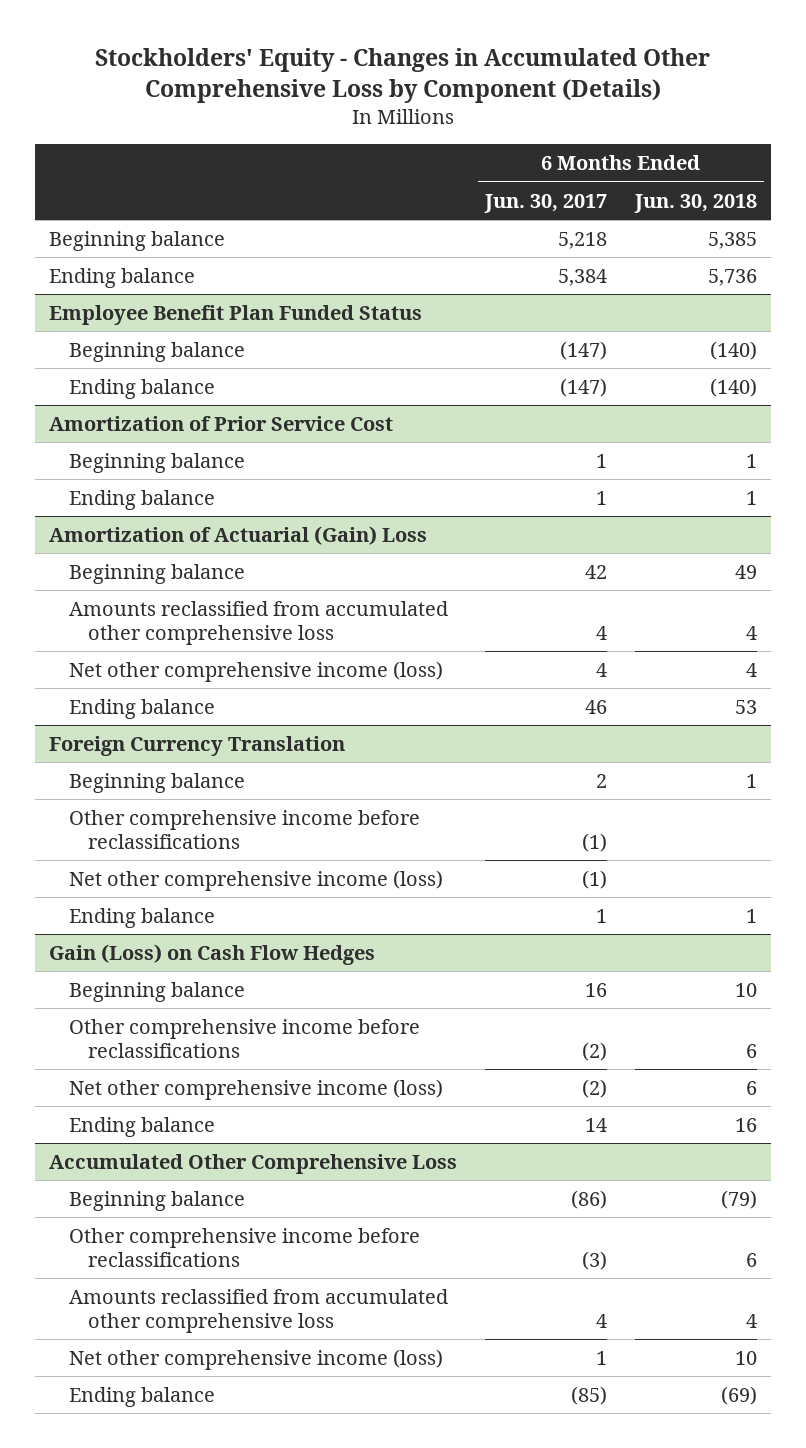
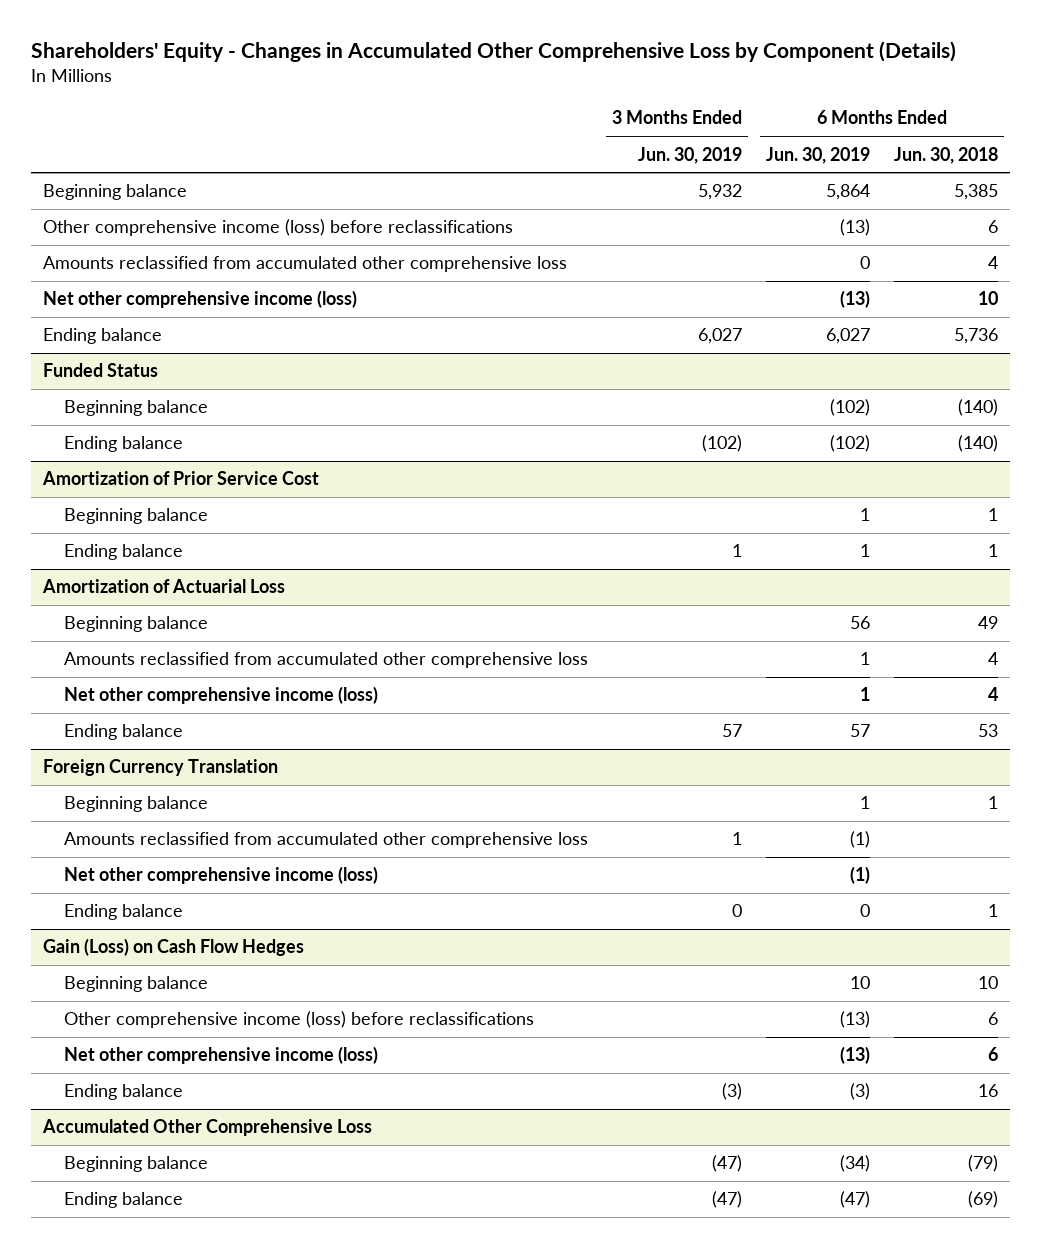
- Stockholders' Equity - Changes in Accumulated Other Comprehensive Loss by Component (Details)
+ Shareholders' Equity - Changes in Accumulated Other Comprehensive Loss by Component (Details)
- | 6 Months Ended Jun. 30, 2017 | 6 Months Ended Jun. 30, 2018
+ | 3 Months Ended Jun. 30, 2019 | 6 Months Ended Jun. 30, 2019 | 6 Months Ended Jun. 30, 2018
+ Other comprehensive income (loss) before reclassifications | | (13) | 6
+ Amounts reclassified from accumulated other comprehensive loss | | 0 | 4
+ Net other comprehensive income (loss) | | (13) | 10
- Employee Benefit Plan Funded Status
+ Funded Status
- Amortization of Actuarial (Gain) Loss
+ Amortization of Actuarial Loss
@ Foreign Currency Translation
- Other comprehensive income before reclassifications | (1) |
+ Amounts reclassified from accumulated other comprehensive loss | 1 | (1) |
@ Gain (Loss) on Cash Flow Hedges
- Other comprehensive income before reclassifications | (2) | 6
+ Other comprehensive income (loss) before reclassifications | | (13) | 6
@ Accumulated Other Comprehensive Loss
- Other comprehensive income before reclassifications | (3) | 6
- Amounts reclassified from accumulated other comprehensive loss | 4 | 4
- Net other comprehensive income (loss) | 1 | 10

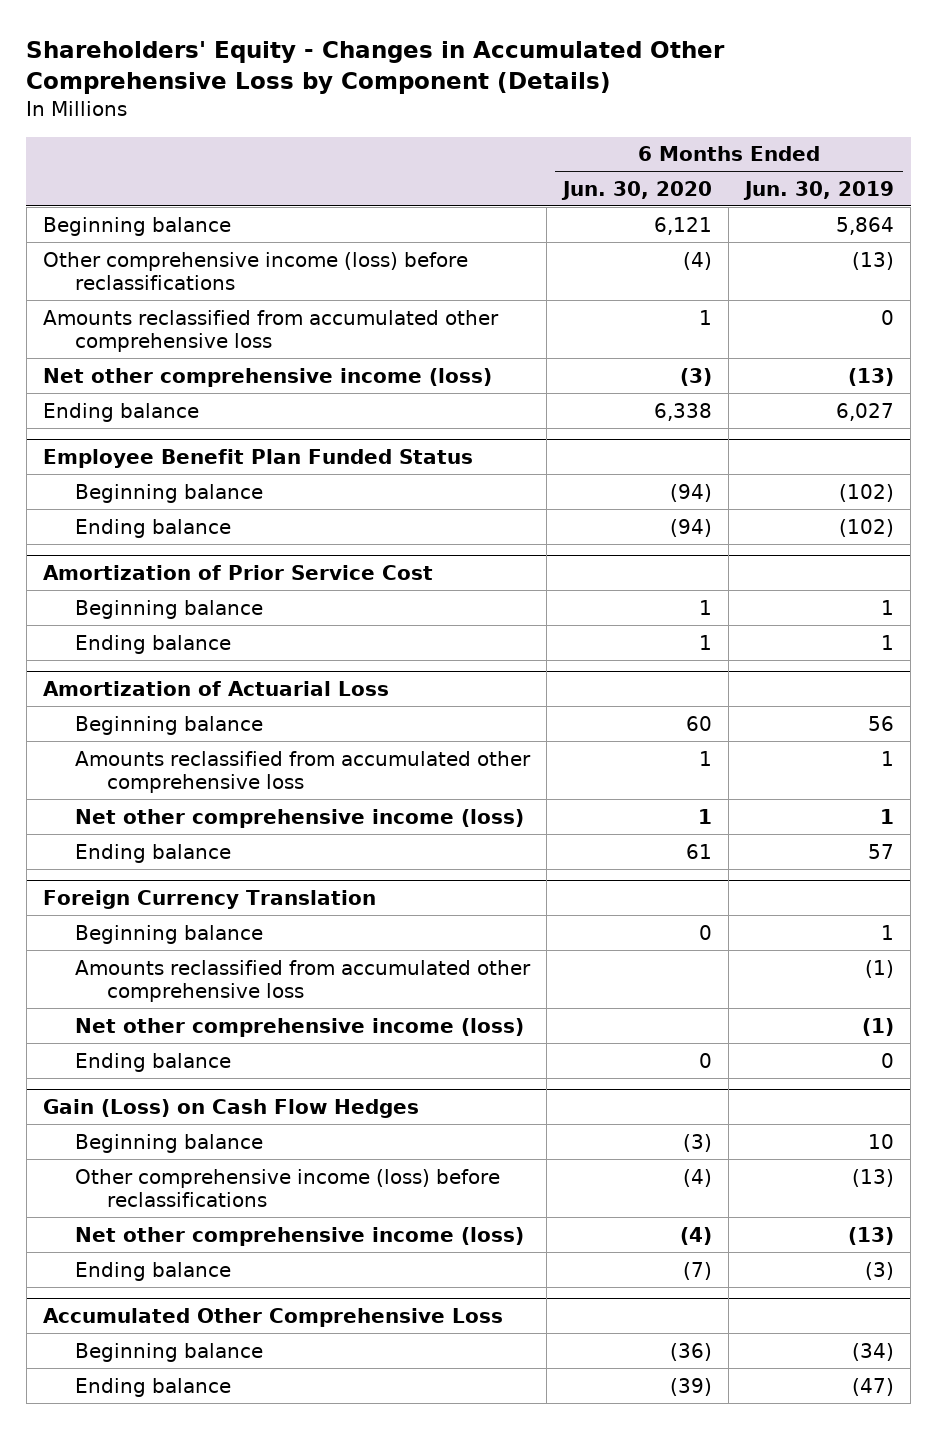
- | 3 Months Ended Jun. 30, 2019 | 6 Months Ended Jun. 30, 2019 | 6 Months Ended Jun. 30, 2018
+ | 6 Months Ended Jun. 30, 2020 | 6 Months Ended Jun. 30, 2019
- Funded Status
+ Employee Benefit Plan Funded Status

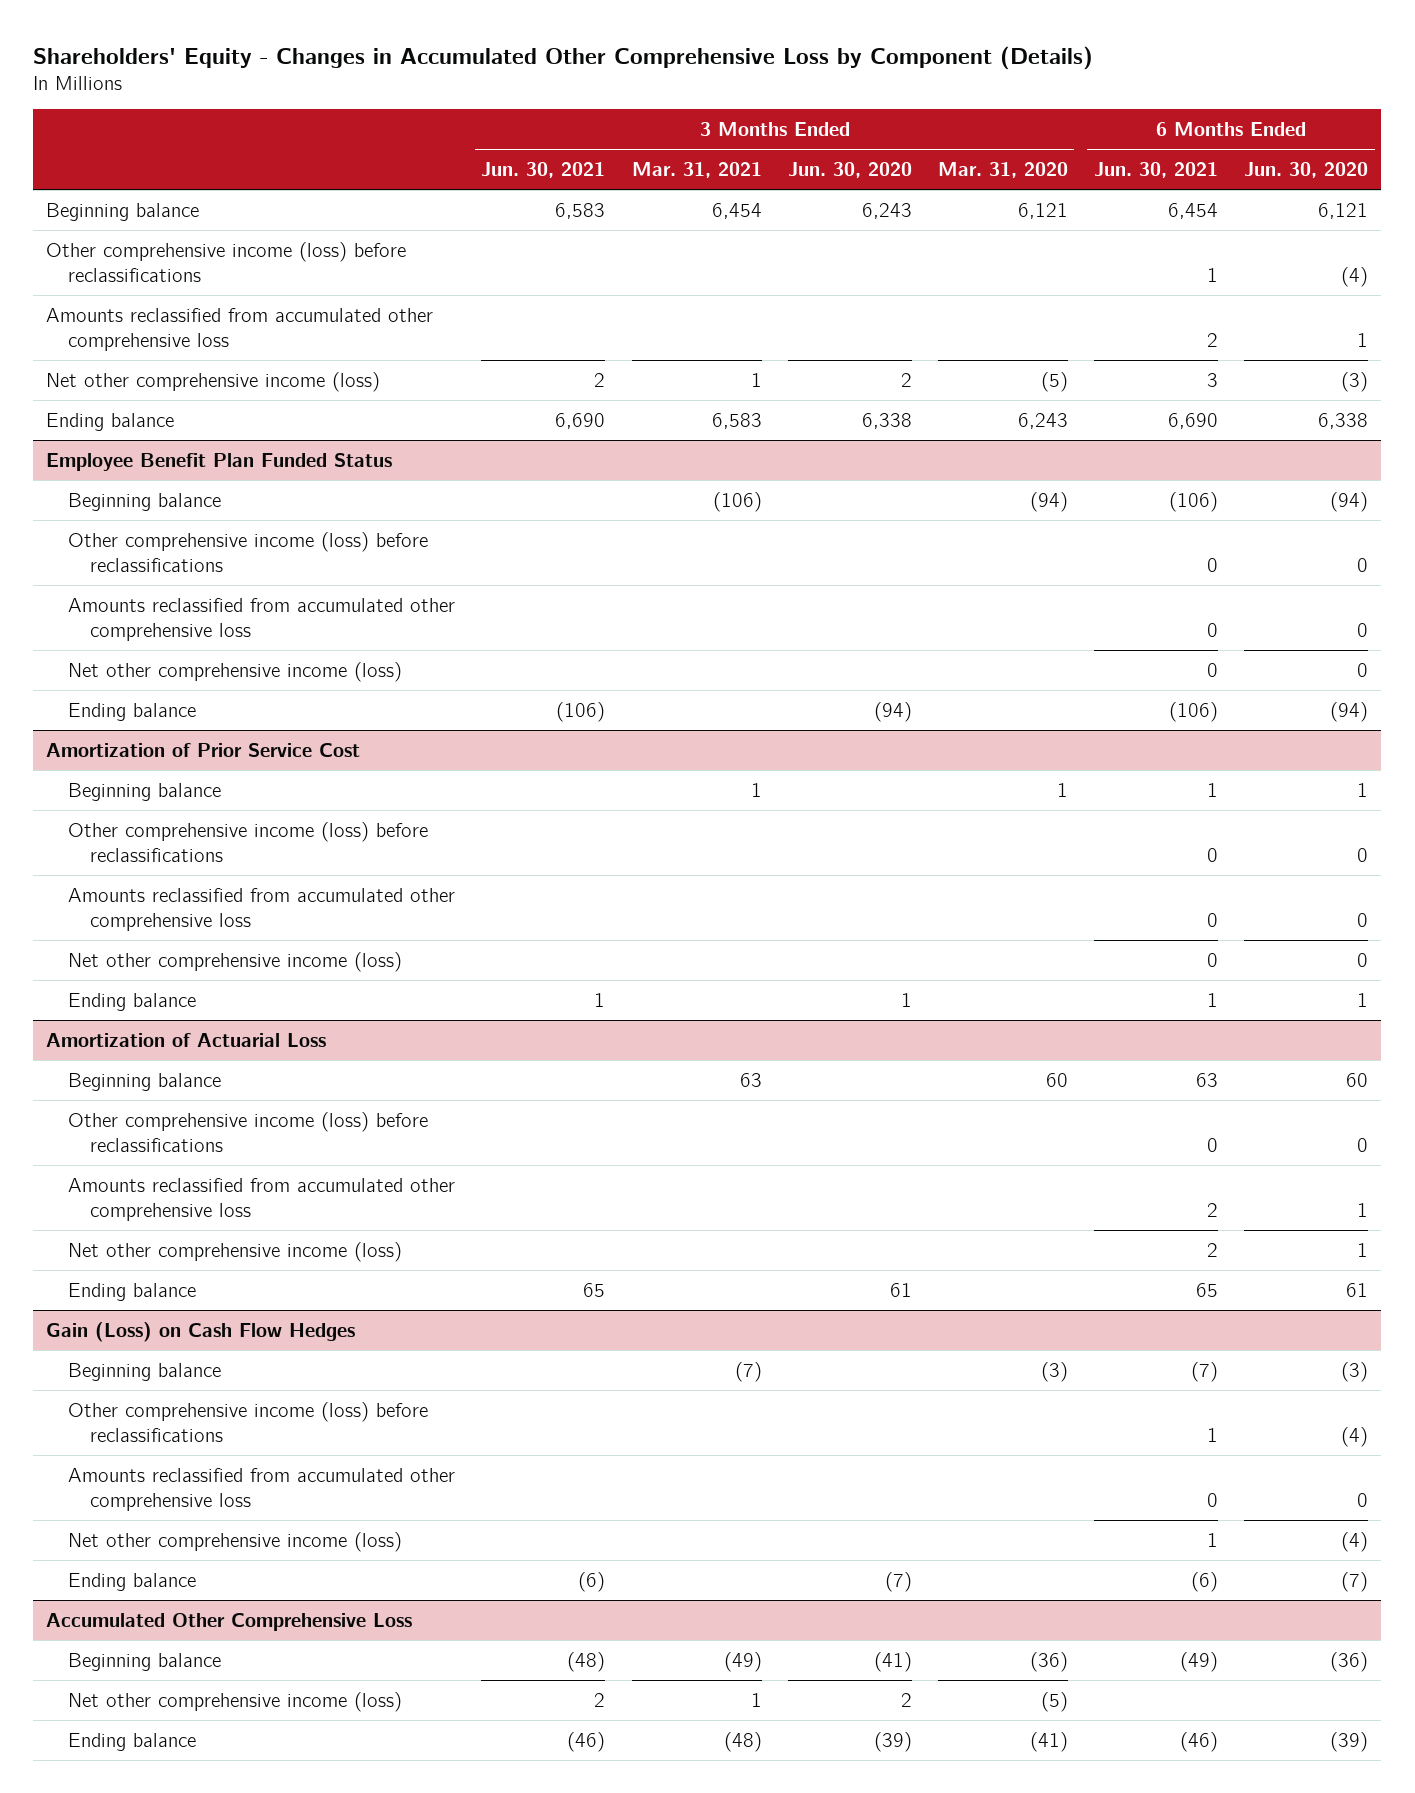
- | 6 Months Ended Jun. 30, 2020 | 6 Months Ended Jun. 30, 2019
+ | 3 Months Ended Jun. 30, 2021 | 3 Months Ended Mar. 31, 2021 | 3 Months Ended Jun. 30, 2020 | 3 Months Ended Mar. 31, 2020 | 6 Months Ended Jun. 30, 2021 | 6 Months Ended Jun. 30, 2020
@ Employee Benefit Plan Funded Status
+ Other comprehensive income (loss) before reclassifications | | | | | 0 | 0
+ Amounts reclassified from accumulated other comprehensive loss | | | | | 0 | 0
+ Net other comprehensive income (loss) | | | | | 0 | 0
@ Amortization of Prior Service Cost
+ Other comprehensive income (loss) before reclassifications | | | | | 0 | 0
+ Amounts reclassified from accumulated other comprehensive loss | | | | | 0 | 0
+ Net other comprehensive income (loss) | | | | | 0 | 0
@ Amortization of Actuarial Loss
+ Other comprehensive income (loss) before reclassifications | | | | | 0 | 0
- Foreign Currency Translation
- Beginning balance | 0 | 1
- Amounts reclassified from accumulated other comprehensive loss | | (1)
- Net other comprehensive income (loss) | | (1)
- Ending balance | 0 | 0
@ Gain (Loss) on Cash Flow Hedges
+ Amounts reclassified from accumulated other comprehensive loss | | | | | 0 | 0
@ Accumulated Other Comprehensive Loss
+ Net other comprehensive income (loss) | 2 | 1 | 2 | (5) | |

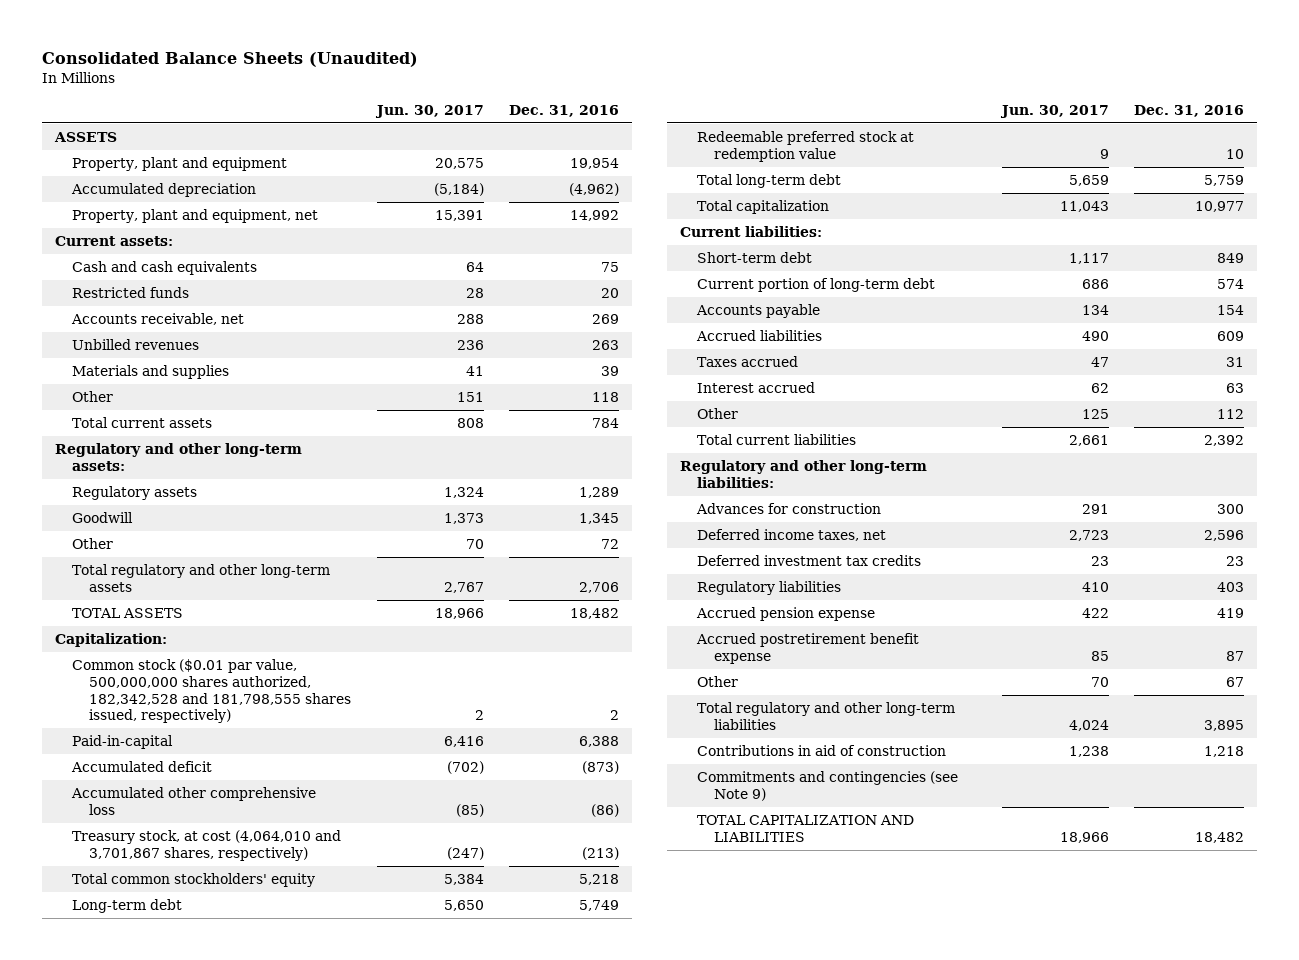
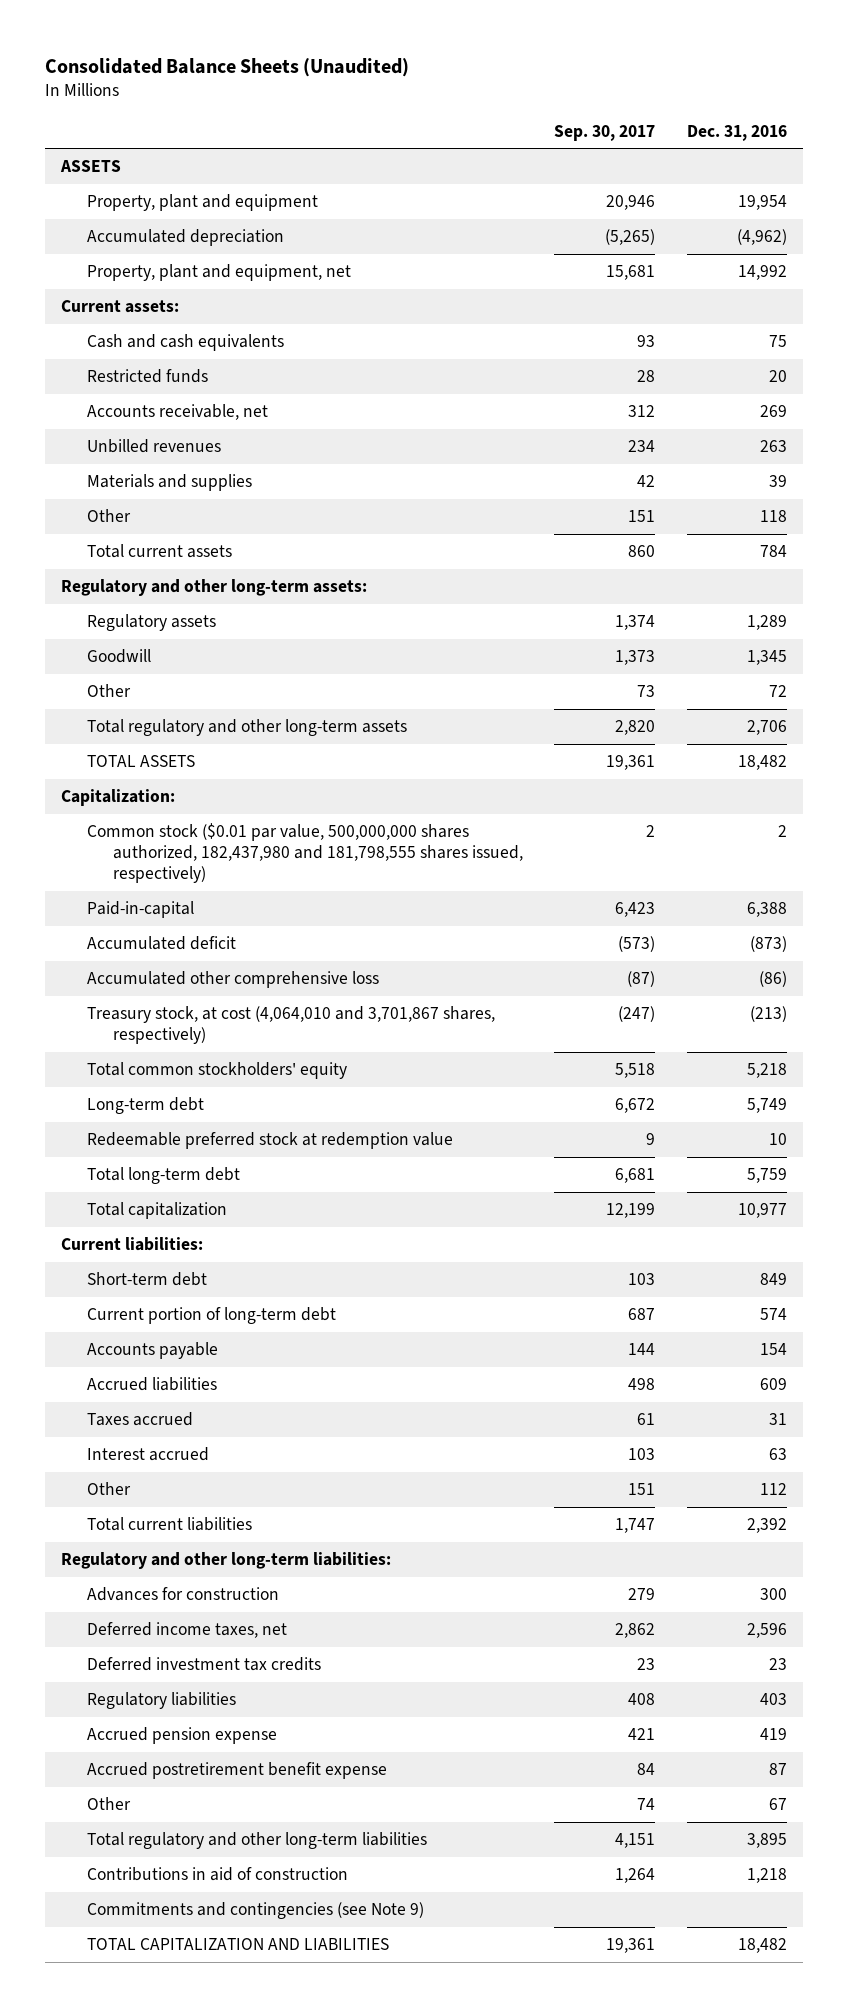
- | Jun. 30, 2017 | Dec. 31, 2016
+ | Sep. 30, 2017 | Dec. 31, 2016
- Common stock ($0.01 par value, 500,000,000 shares authorized, 182,342,528 and 181,798,555 shares issued, respectively) | 2 | 2
+ Common stock ($0.01 par value, 500,000,000 shares authorized, 182,437,980 and 181,798,555 shares issued, respectively) | 2 | 2

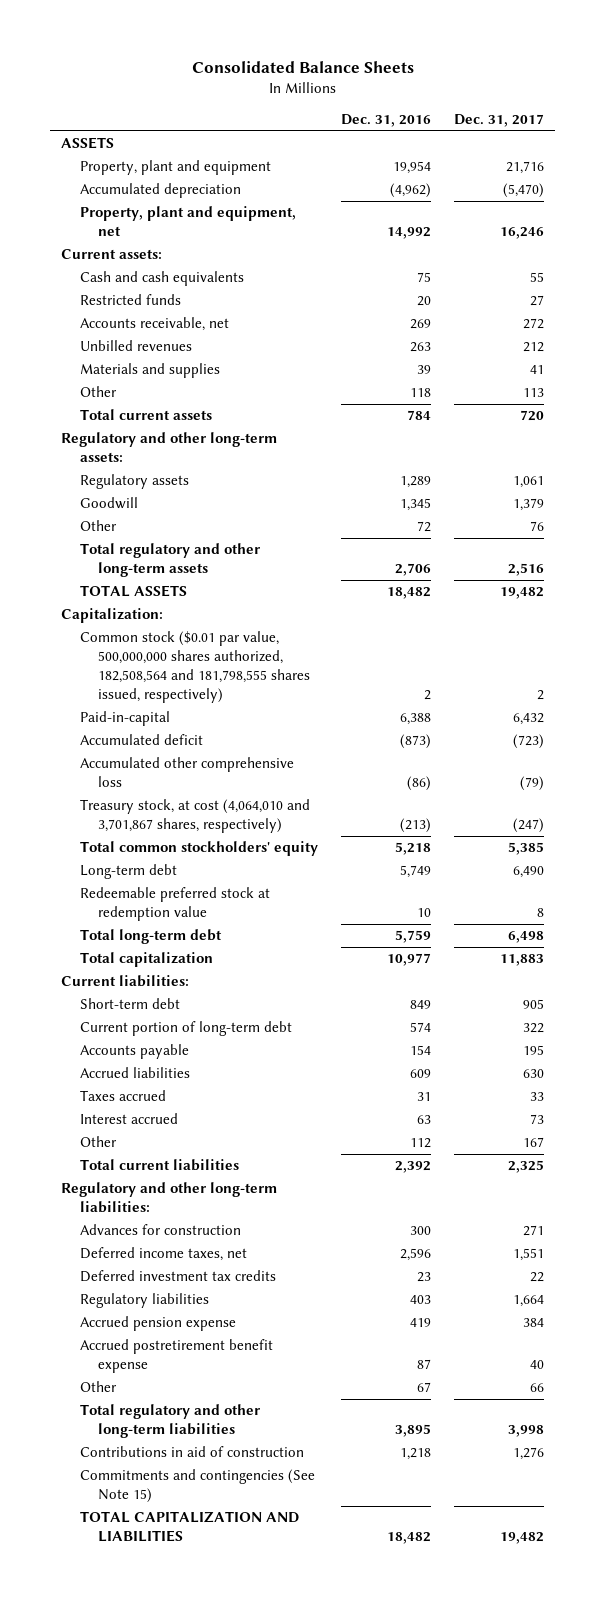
- Consolidated Balance Sheets (Unaudited)
+ Consolidated Balance Sheets
- | Sep. 30, 2017 | Dec. 31, 2016
+ | Dec. 31, 2016 | Dec. 31, 2017
- Common stock ($0.01 par value, 500,000,000 shares authorized, 182,437,980 and 181,798,555 shares issued, respectively) | 2 | 2
+ Common stock ($0.01 par value, 500,000,000 shares authorized, 182,508,564 and 181,798,555 shares issued, respectively) | 2 | 2
- Commitments and contingencies (see Note 9)
+ Commitments and contingencies (See Note 15)

